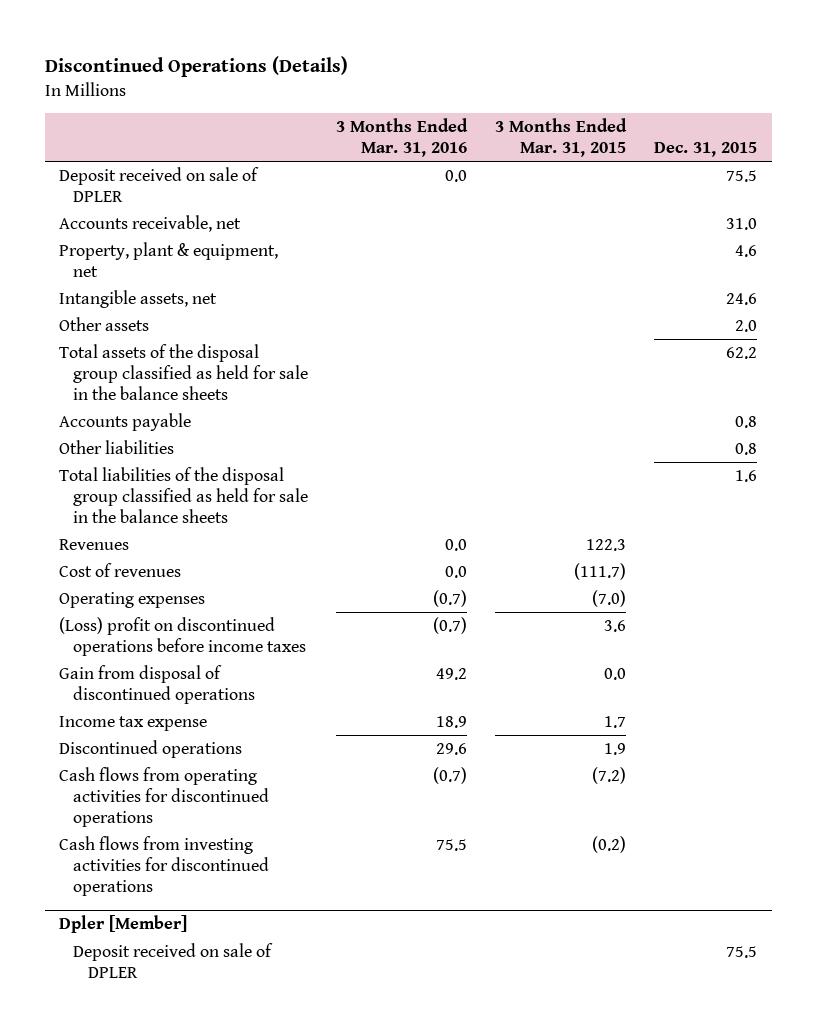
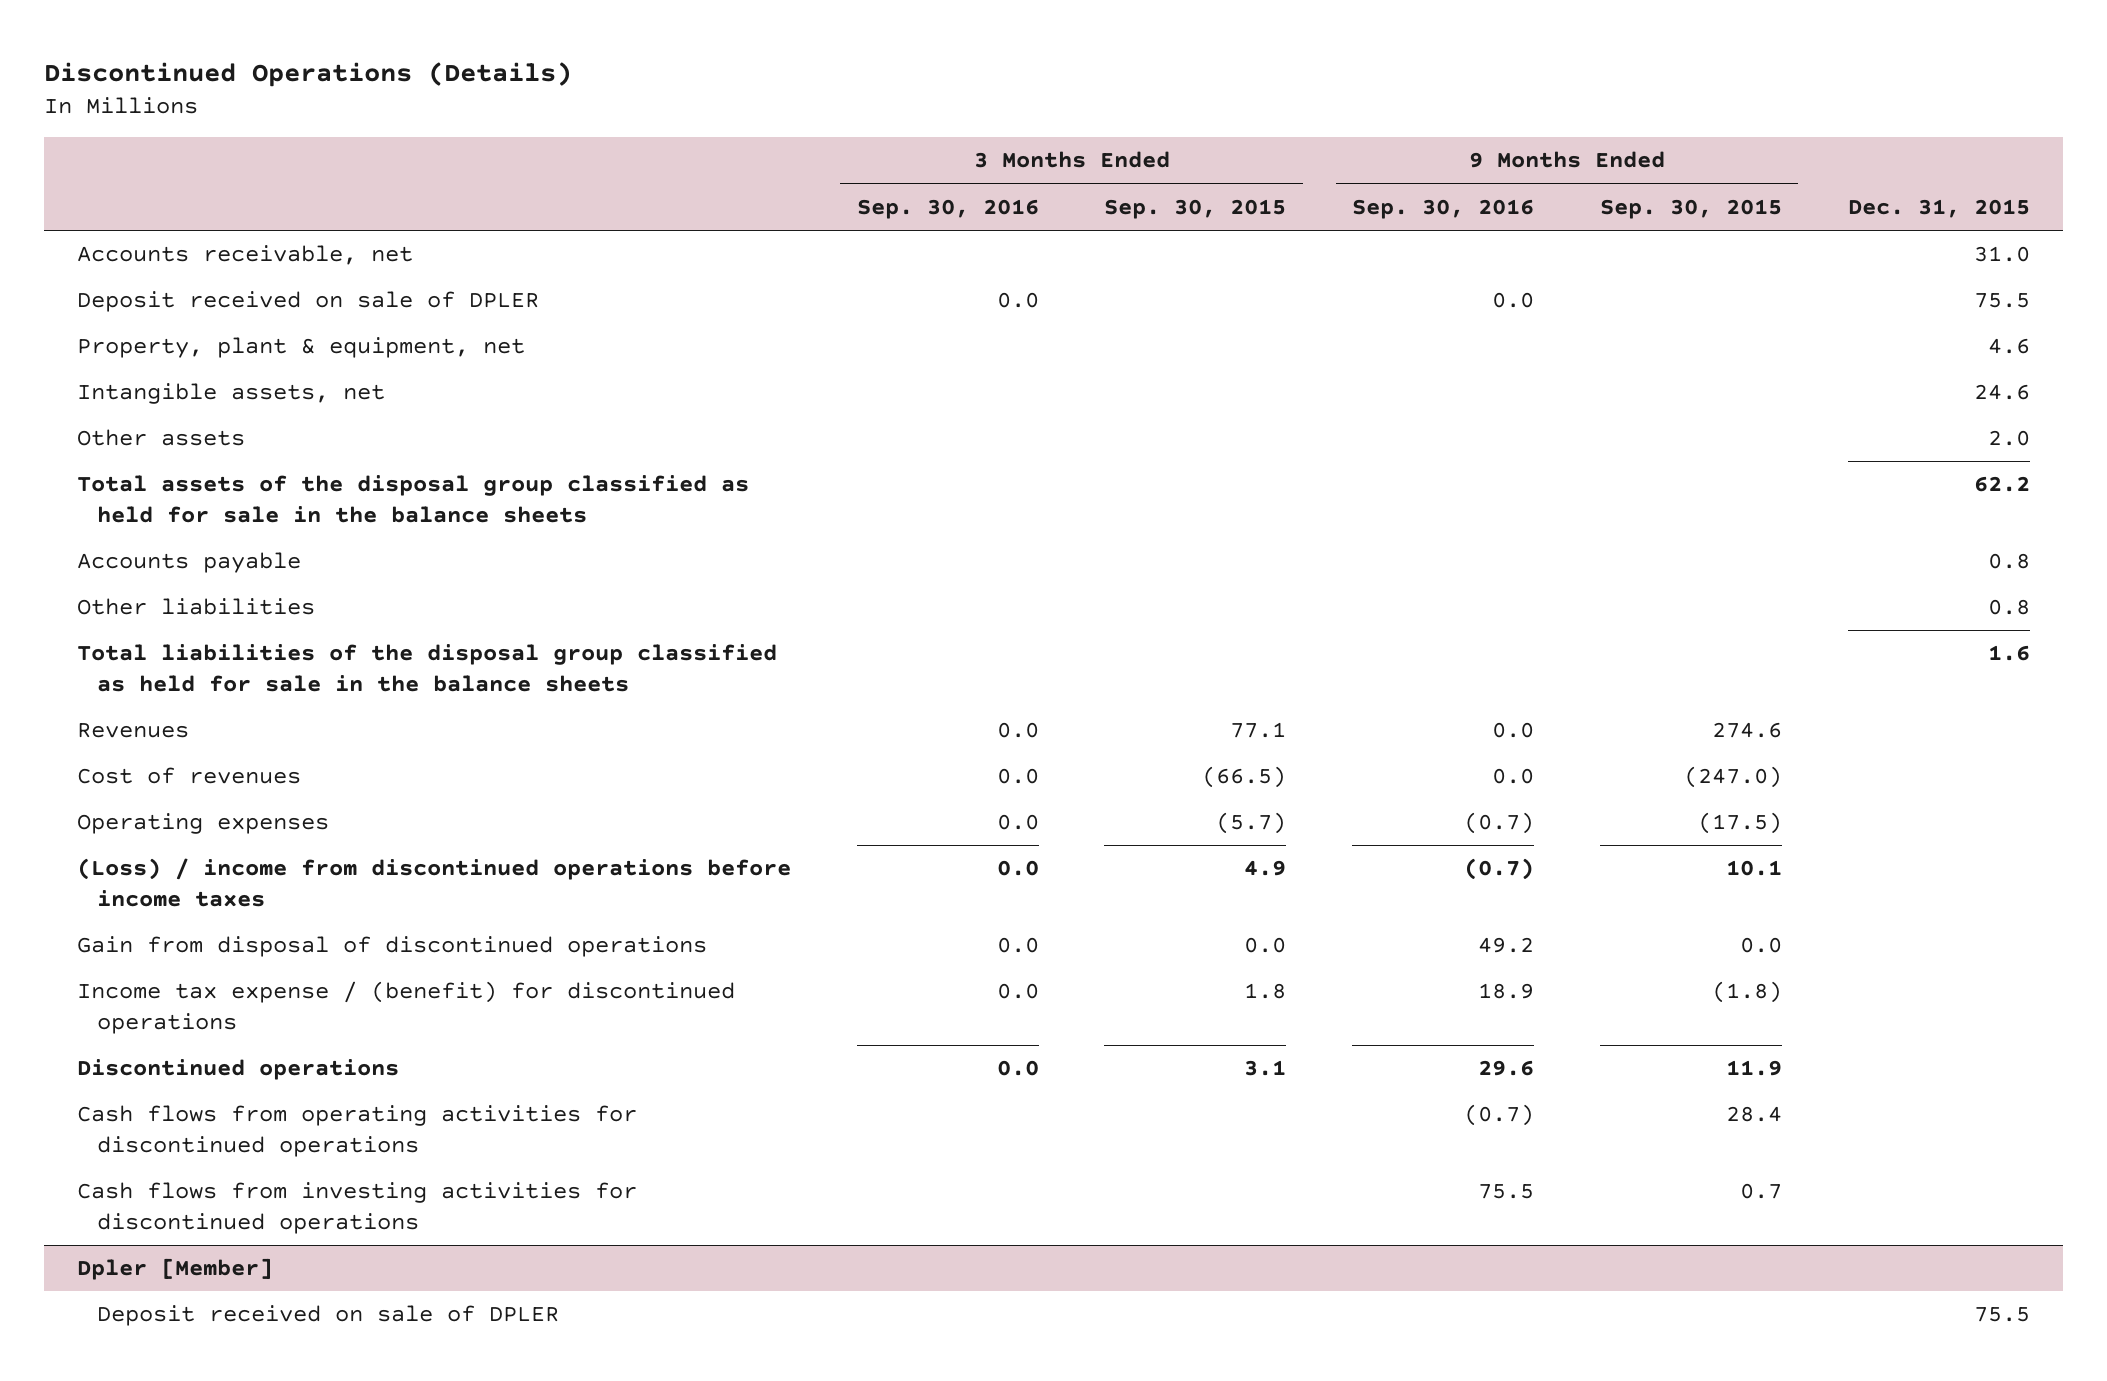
- | 3 Months Ended Mar. 31, 2016 | 3 Months Ended Mar. 31, 2015 | Dec. 31, 2015
+ | 3 Months Ended Sep. 30, 2016 | 3 Months Ended Sep. 30, 2015 | 9 Months Ended Sep. 30, 2016 | 9 Months Ended Sep. 30, 2015 | Dec. 31, 2015
moved down: Deposit received on sale of DPLER | 0.0 | | 0.0 | | 75.5
- (Loss) profit on discontinued operations before income taxes | (0.7) | 3.6 |
+ (Loss) / income from discontinued operations before income taxes | 0.0 | 4.9 | (0.7) | 10.1 |
- Income tax expense | 18.9 | 1.7 |
+ Income tax expense / (benefit) for discontinued operations | 0.0 | 1.8 | 18.9 | (1.8) |

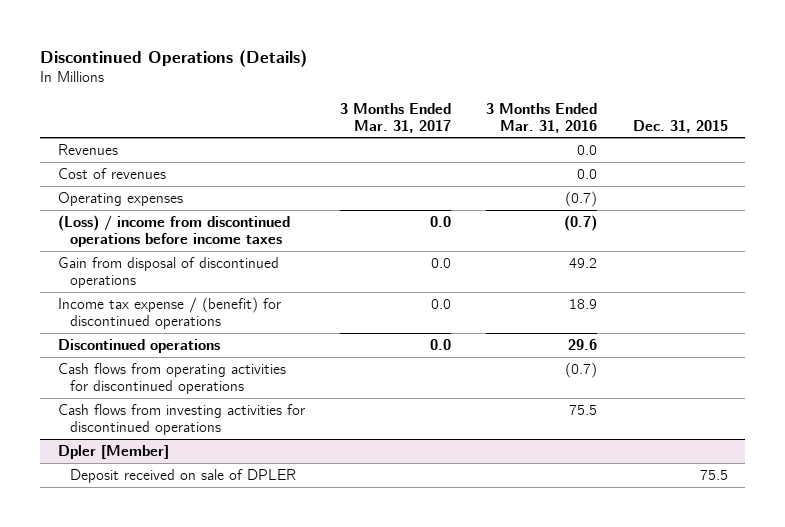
- | 3 Months Ended Sep. 30, 2016 | 3 Months Ended Sep. 30, 2015 | 9 Months Ended Sep. 30, 2016 | 9 Months Ended Sep. 30, 2015 | Dec. 31, 2015
+ | 3 Months Ended Mar. 31, 2017 | 3 Months Ended Mar. 31, 2016 | Dec. 31, 2015
- Accounts receivable, net | | | | | 31.0
- Deposit received on sale of DPLER | 0.0 | | 0.0 | | 75.5
- Property, plant & equipment, net | | | | | 4.6
- Intangible assets, net | | | | | 24.6
- Other assets | | | | | 2.0
- Total assets of the disposal group classified as held for sale in the balance sheets | | | | | 62.2
- Accounts payable | | | | | 0.8
- Other liabilities | | | | | 0.8
- Total liabilities of the disposal group classified as held for sale in the balance sheets | | | | | 1.6

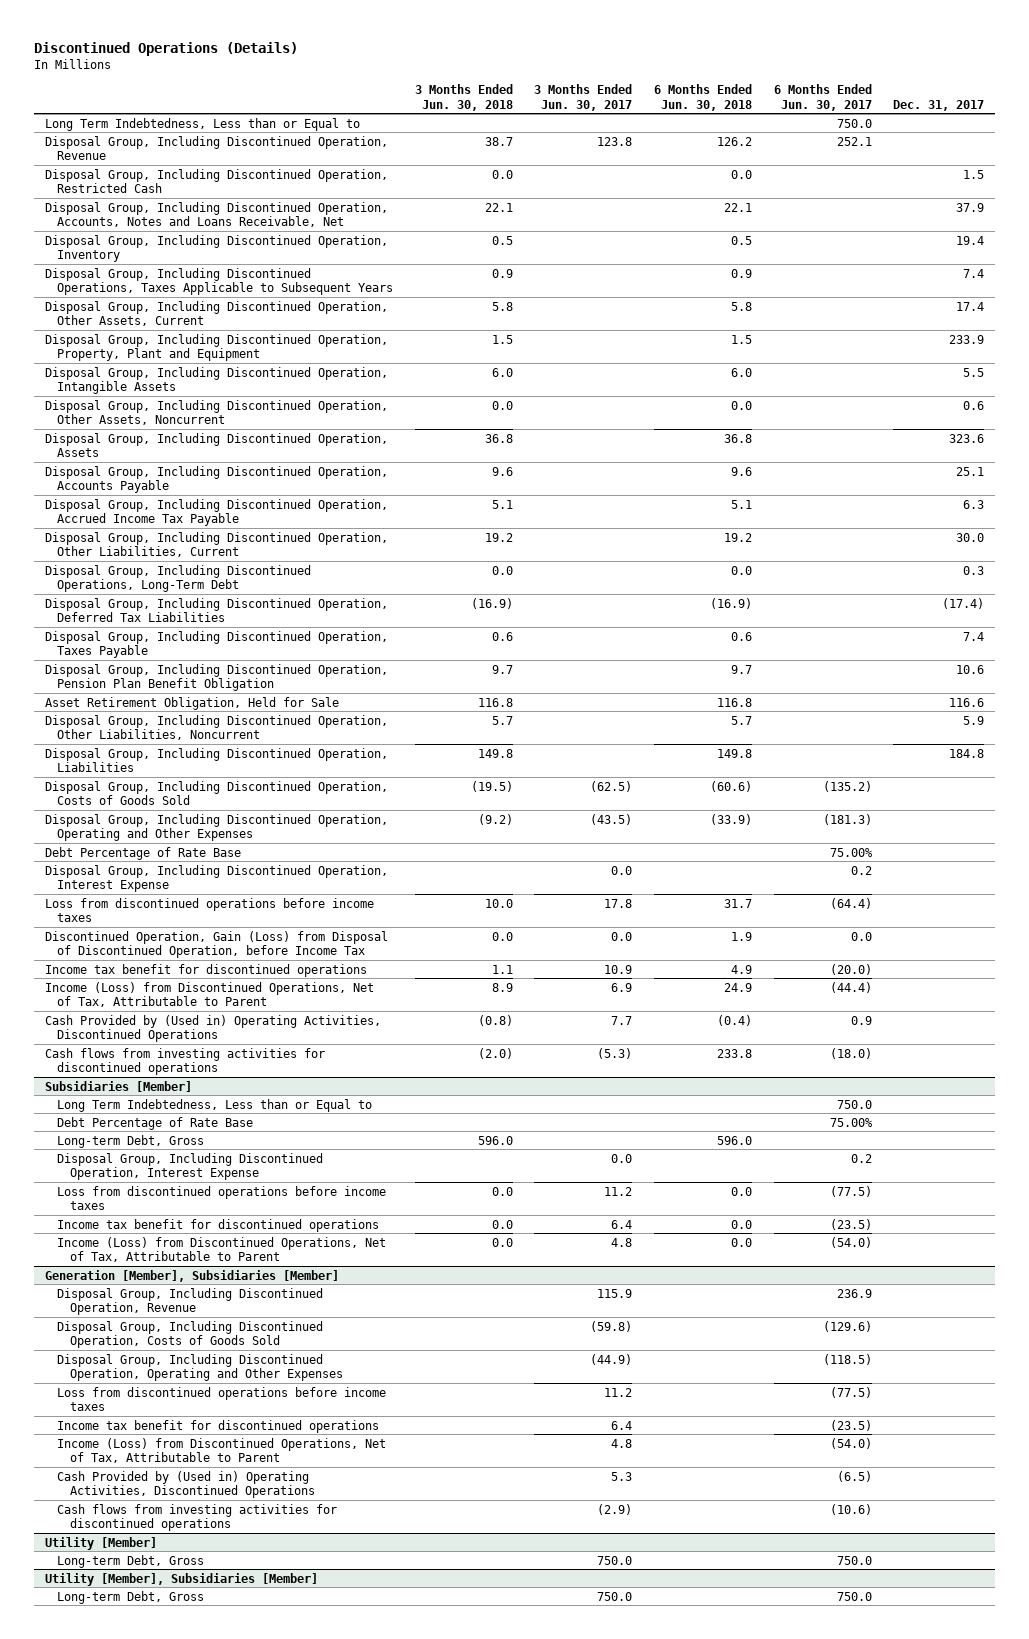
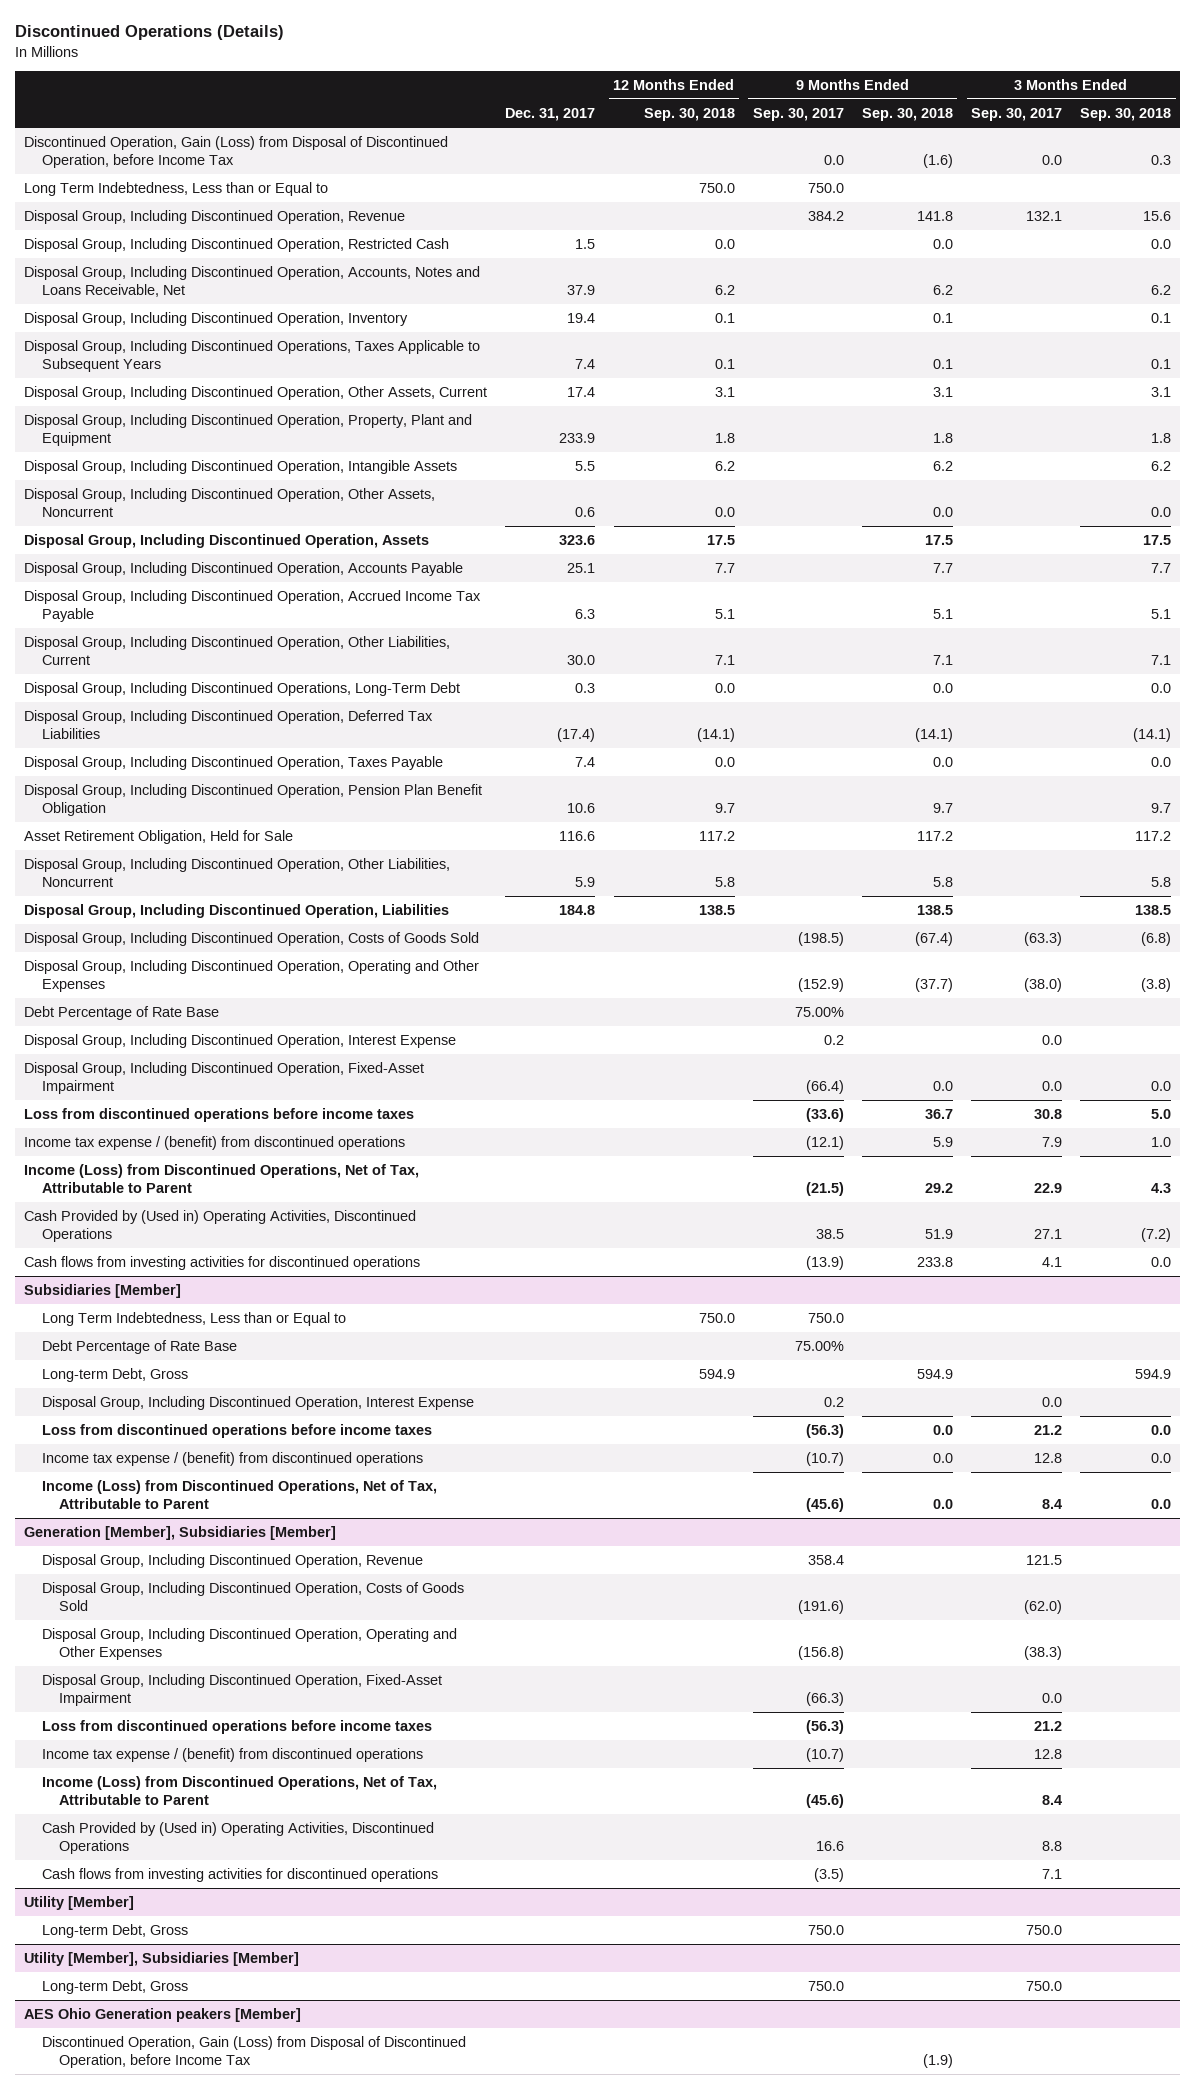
- | 3 Months Ended Jun. 30, 2018 | 3 Months Ended Jun. 30, 2017 | 6 Months Ended Jun. 30, 2018 | 6 Months Ended Jun. 30, 2017 | Dec. 31, 2017
+ | Dec. 31, 2017 | 12 Months Ended Sep. 30, 2018 | 9 Months Ended Sep. 30, 2017 | 9 Months Ended Sep. 30, 2018 | 3 Months Ended Sep. 30, 2017 | 3 Months Ended Sep. 30, 2018
moved up: Discontinued Operation, Gain (Loss) from Disposal of Discontinued Operation, before Income Tax | | | 0.0 | (1.6) | 0.0 | 0.3
+ Disposal Group, Including Discontinued Operation, Fixed-Asset Impairment | | | (66.4) | 0.0 | 0.0 | 0.0
- Income tax benefit for discontinued operations | 1.1 | 10.9 | 4.9 | (20.0) |
+ Income tax expense / (benefit) from discontinued operations | | | (12.1) | 5.9 | 7.9 | 1.0
@ Subsidiaries [Member]
- Income tax benefit for discontinued operations | 0.0 | 6.4 | 0.0 | (23.5) |
+ Income tax expense / (benefit) from discontinued operations | | | (10.7) | 0.0 | 12.8 | 0.0
@ Generation [Member], Subsidiaries [Member]
+ Disposal Group, Including Discontinued Operation, Fixed-Asset Impairment | | | (66.3) | | 0.0 |
- Income tax benefit for discontinued operations | | 6.4 | | (23.5) |
+ Income tax expense / (benefit) from discontinued operations | | | (10.7) | | 12.8 |
+ AES Ohio Generation peakers [Member]
+ Discontinued Operation, Gain (Loss) from Disposal of Discontinued Operation, before Income Tax | | | | (1.9) | |

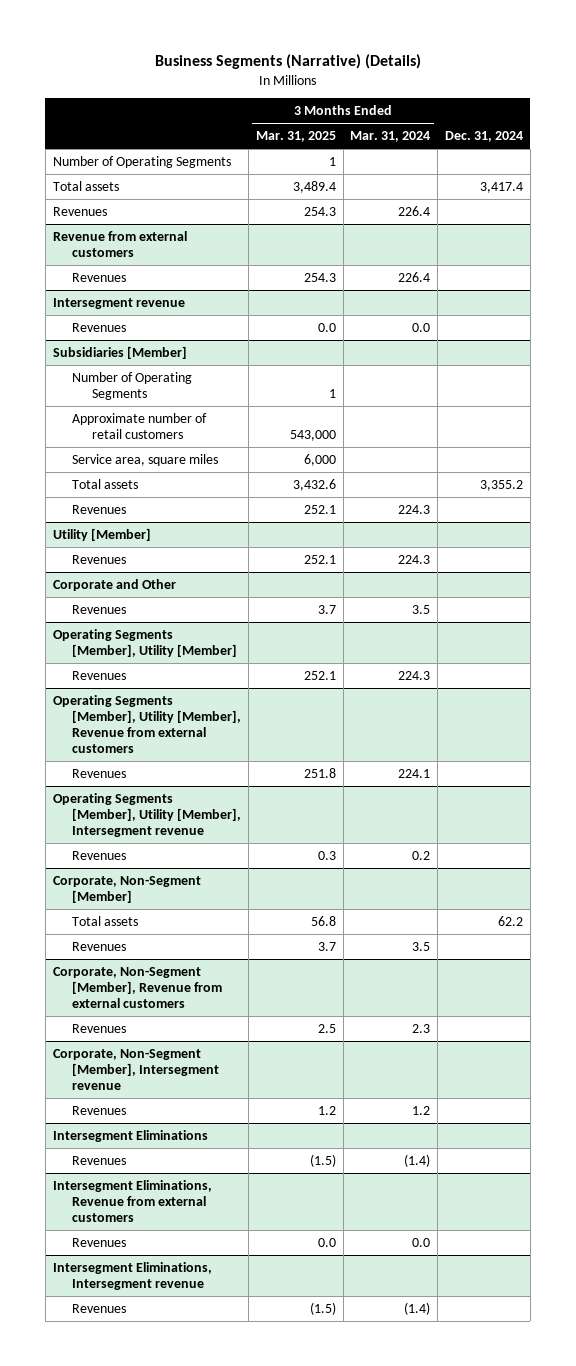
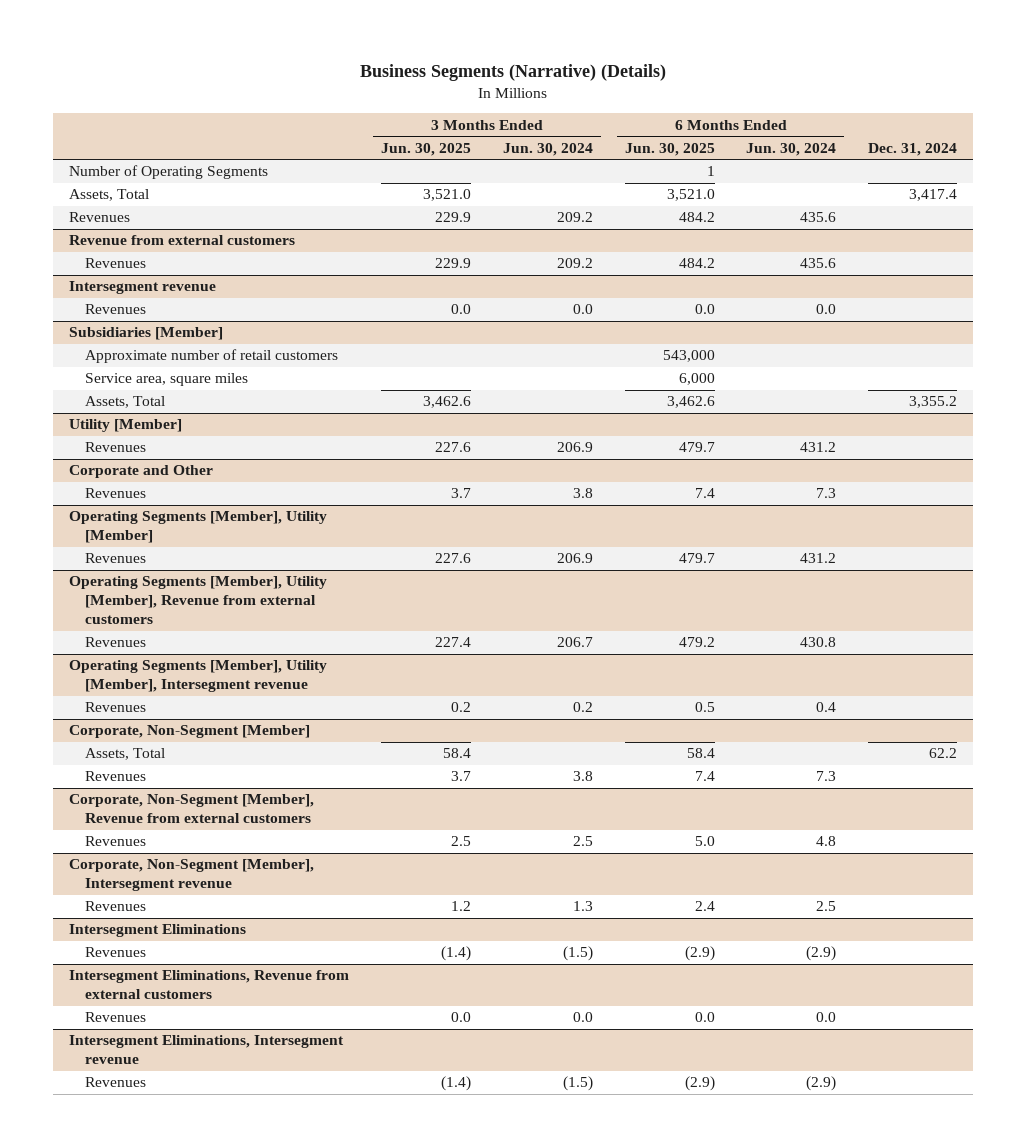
- | 3 Months Ended Mar. 31, 2025 | 3 Months Ended Mar. 31, 2024 | Dec. 31, 2024
+ | 3 Months Ended Jun. 30, 2025 | 3 Months Ended Jun. 30, 2024 | 6 Months Ended Jun. 30, 2025 | 6 Months Ended Jun. 30, 2024 | Dec. 31, 2024
- Total assets | 3,489.4 | | 3,417.4
+ Assets, Total | 3,521.0 | | 3,521.0 | | 3,417.4
@ Subsidiaries [Member]
- Number of Operating Segments | 1 | |
- Total assets | 3,432.6 | | 3,355.2
- Revenues | 252.1 | 224.3 |
+ Assets, Total | 3,462.6 | | 3,462.6 | | 3,355.2
@ Corporate, Non-Segment [Member]
- Total assets | 56.8 | | 62.2
+ Assets, Total | 58.4 | | 58.4 | | 62.2

